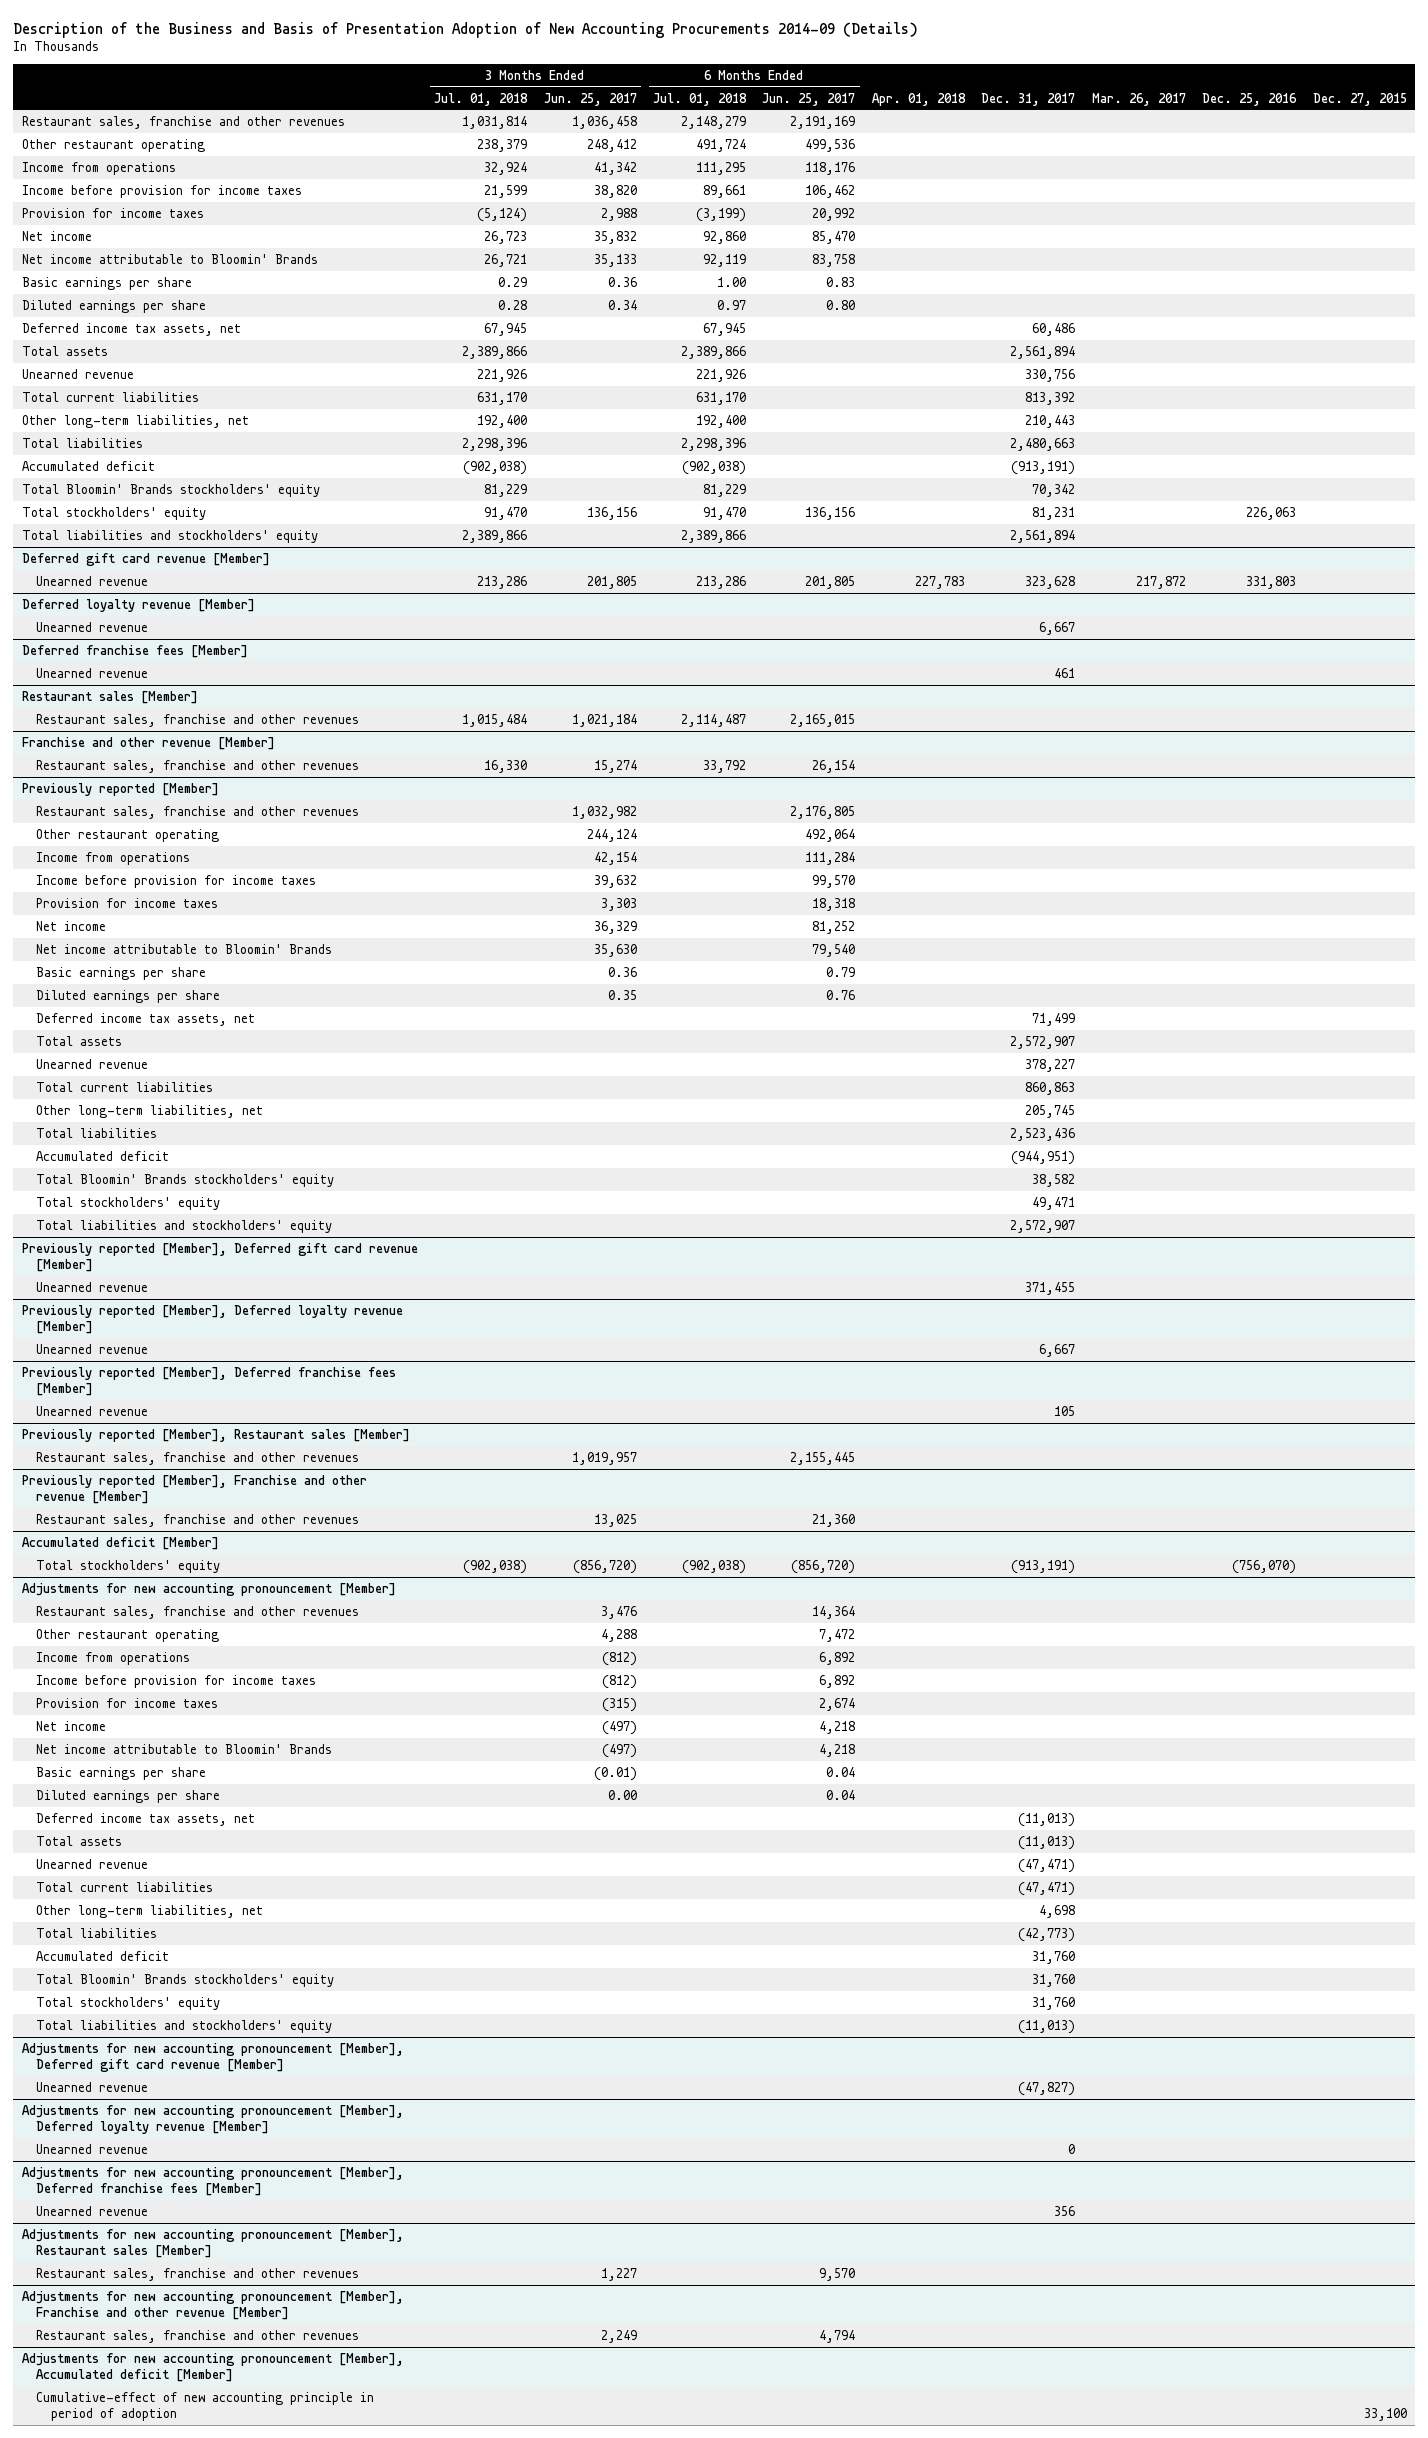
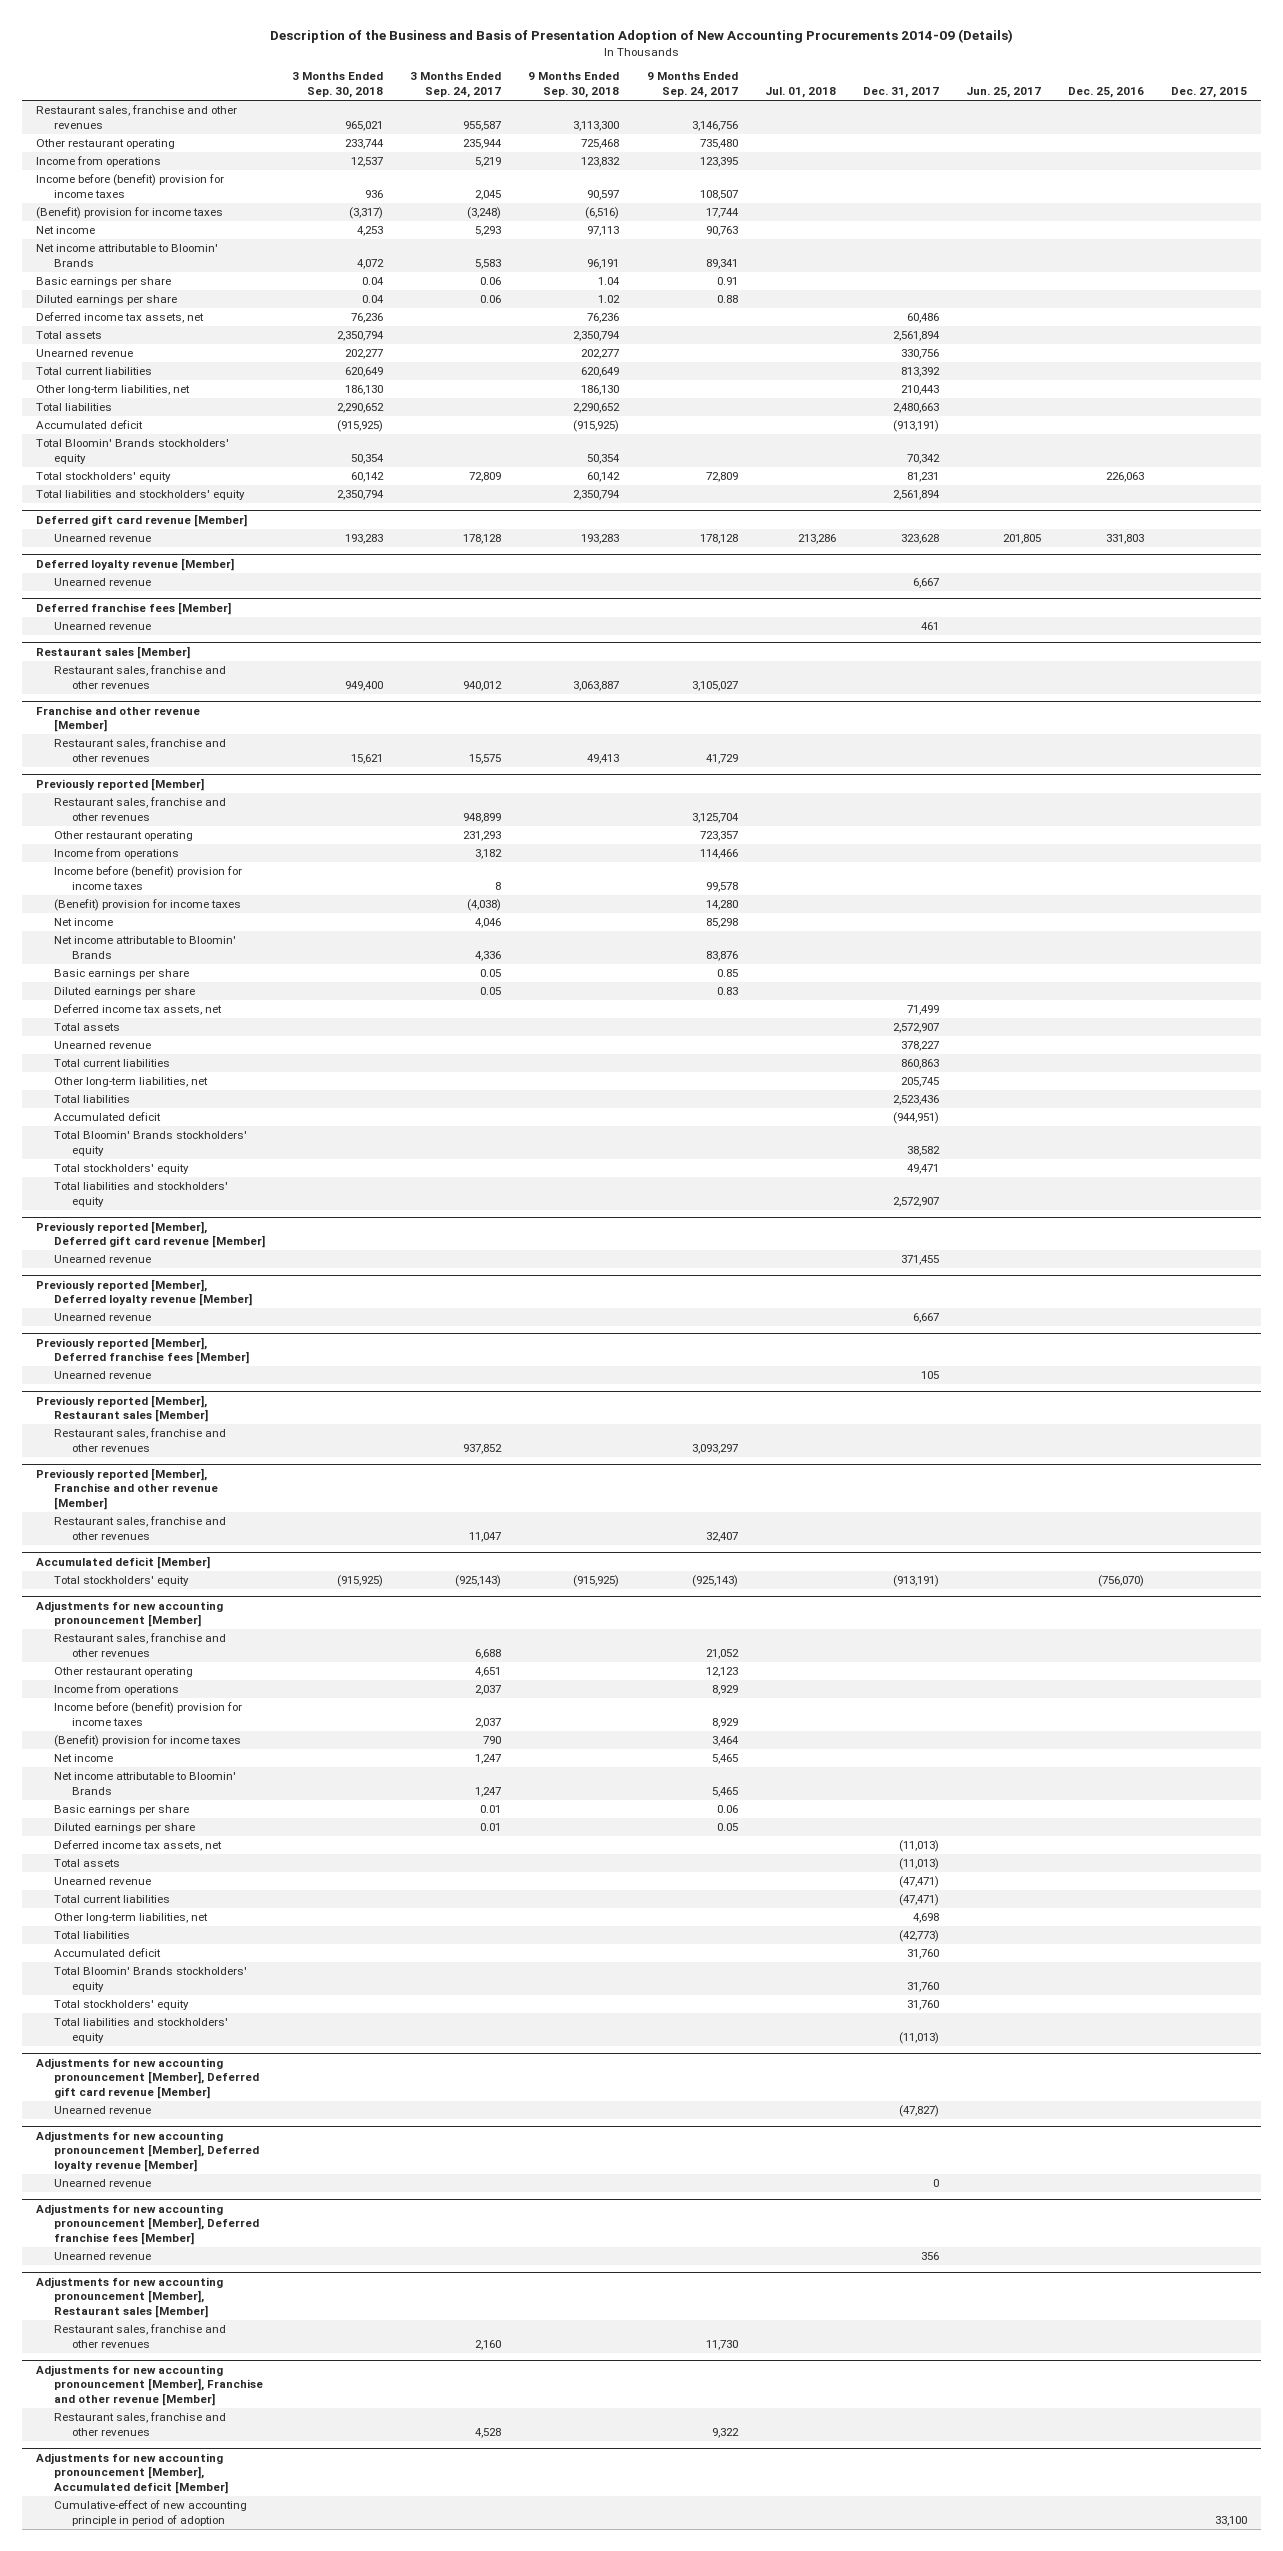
- | 3 Months Ended Jul. 01, 2018 | 3 Months Ended Jun. 25, 2017 | 6 Months Ended Jul. 01, 2018 | 6 Months Ended Jun. 25, 2017 | Apr. 01, 2018 | Dec. 31, 2017 | Mar. 26, 2017 | Dec. 25, 2016 | Dec. 27, 2015
+ | 3 Months Ended Sep. 30, 2018 | 3 Months Ended Sep. 24, 2017 | 9 Months Ended Sep. 30, 2018 | 9 Months Ended Sep. 24, 2017 | Jul. 01, 2018 | Dec. 31, 2017 | Jun. 25, 2017 | Dec. 25, 2016 | Dec. 27, 2015
- Income before provision for income taxes | 21,599 | 38,820 | 89,661 | 106,462 | | | | |
- Provision for income taxes | (5,124) | 2,988 | (3,199) | 20,992 | | | | |
+ Income before (benefit) provision for income taxes | 936 | 2,045 | 90,597 | 108,507 | | | | |
+ (Benefit) provision for income taxes | (3,317) | (3,248) | (6,516) | 17,744 | | | | |
@ Previously reported [Member]
- Income before provision for income taxes | | 39,632 | | 99,570 | | | | |
- Provision for income taxes | | 3,303 | | 18,318 | | | | |
+ Income before (benefit) provision for income taxes | | 8 | | 99,578 | | | | |
+ (Benefit) provision for income taxes | | (4,038) | | 14,280 | | | | |
@ Adjustments for new accounting pronouncement [Member]
- Income before provision for income taxes | | (812) | | 6,892 | | | | |
- Provision for income taxes | | (315) | | 2,674 | | | | |
+ Income before (benefit) provision for income taxes | | 2,037 | | 8,929 | | | | |
+ (Benefit) provision for income taxes | | 790 | | 3,464 | | | | |

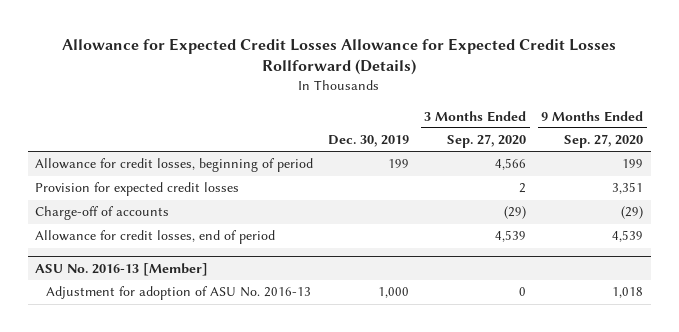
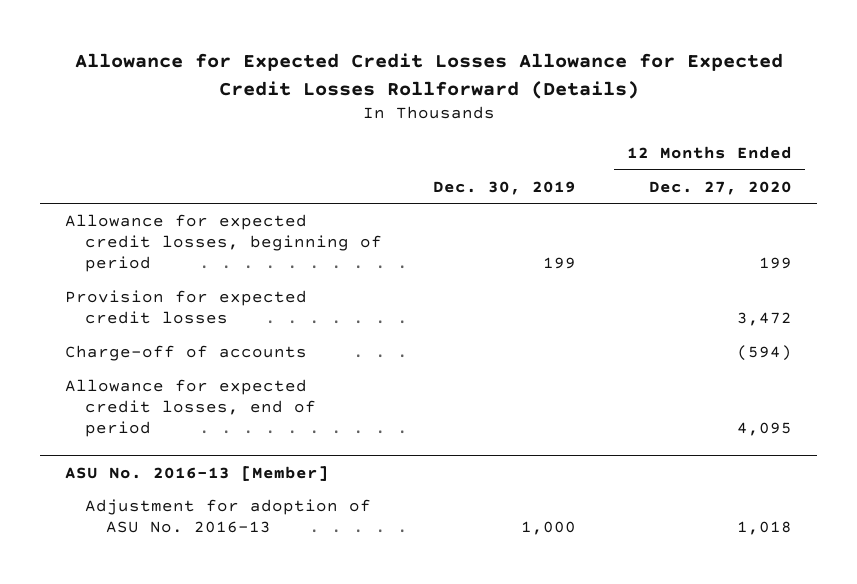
- | Dec. 30, 2019 | 3 Months Ended Sep. 27, 2020 | 9 Months Ended Sep. 27, 2020
+ | Dec. 30, 2019 | 12 Months Ended Dec. 27, 2020
- Allowance for credit losses, beginning of period | 199 | 4,566 | 199
+ Allowance for expected credit losses, beginning of period | 199 | 199
- Allowance for credit losses, end of period | | 4,539 | 4,539
+ Allowance for expected credit losses, end of period | | 4,095

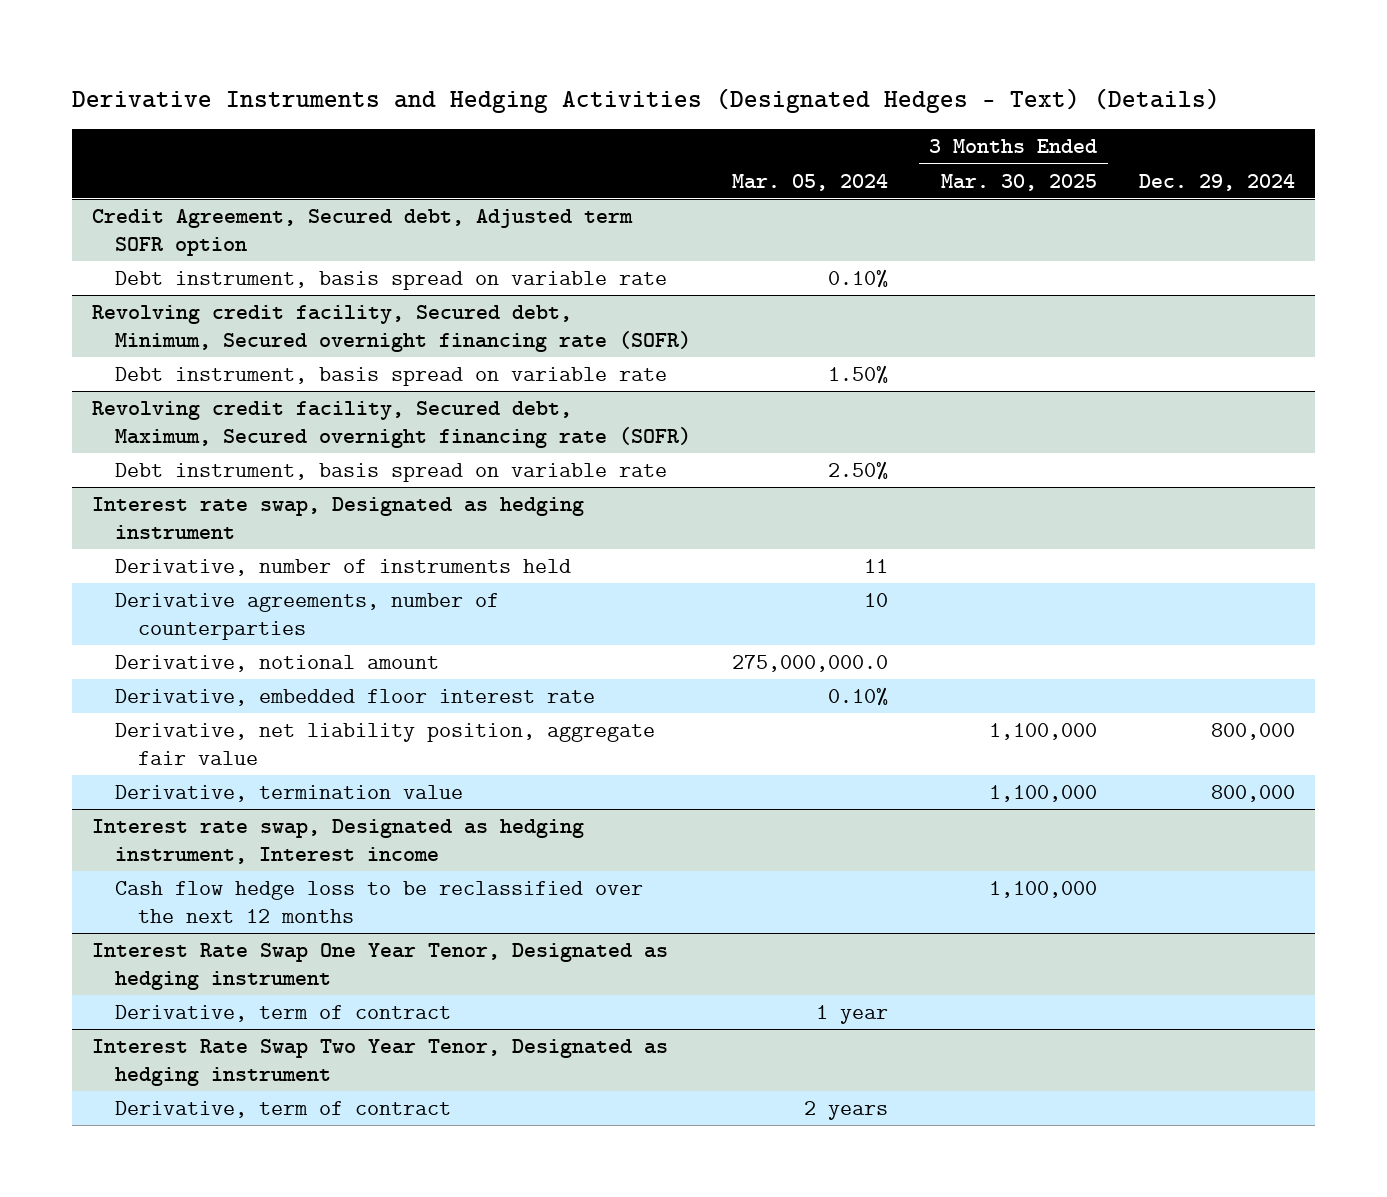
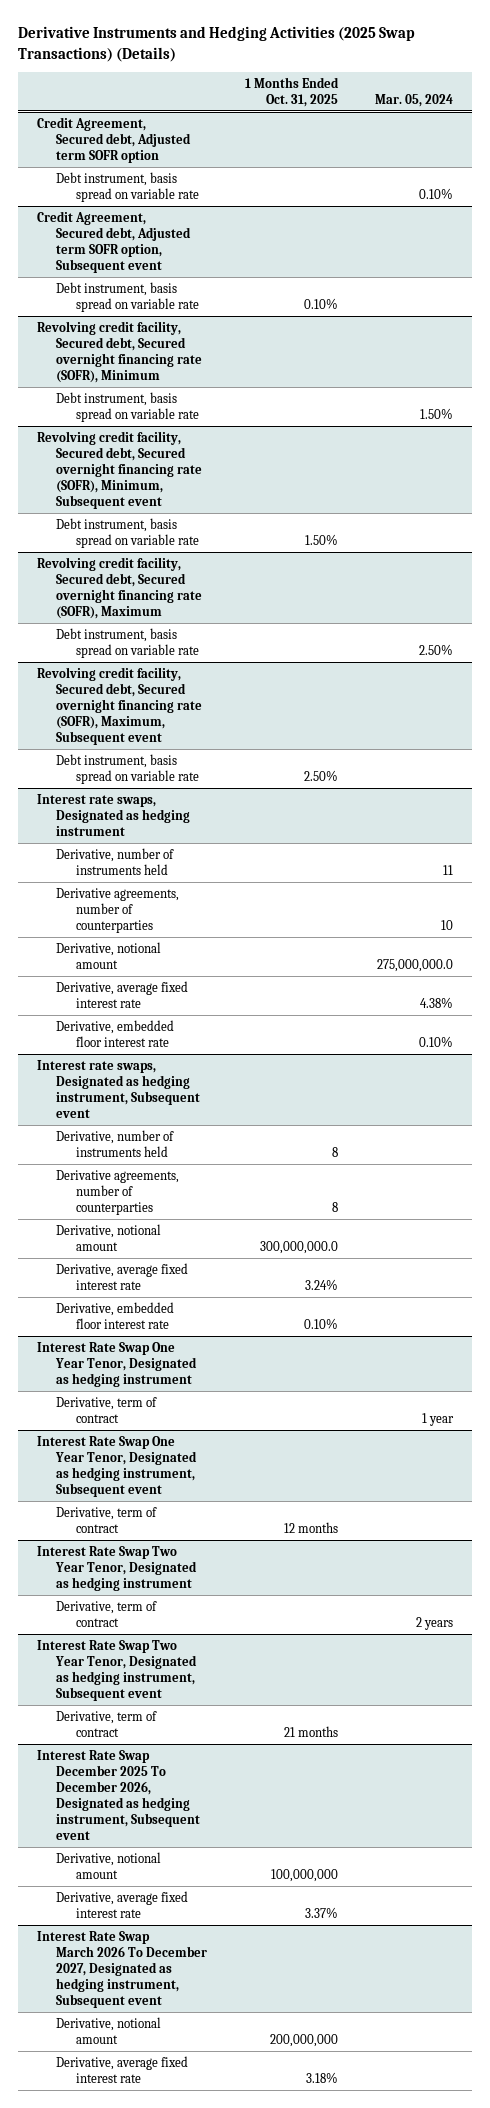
- Derivative Instruments and Hedging Activities (Designated Hedges - Text) (Details)
+ Derivative Instruments and Hedging Activities (2025 Swap Transactions) (Details)
- | Mar. 05, 2024 | 3 Months Ended Mar. 30, 2025 | Dec. 29, 2024
+ | 1 Months Ended Oct. 31, 2025 | Mar. 05, 2024
- Revolving credit facility, Secured debt, Minimum, Secured overnight financing rate (SOFR)
+ Credit Agreement, Secured debt, Adjusted term SOFR option, Subsequent event
+ Debt instrument, basis spread on variable rate | 0.10% |
+ Revolving credit facility, Secured debt, Secured overnight financing rate (SOFR), Minimum
- Revolving credit facility, Secured debt, Maximum, Secured overnight financing rate (SOFR)
+ Revolving credit facility, Secured debt, Secured overnight financing rate (SOFR), Minimum, Subsequent event
+ Debt instrument, basis spread on variable rate | 1.50% |
+ Revolving credit facility, Secured debt, Secured overnight financing rate (SOFR), Maximum
- Interest rate swap, Designated as hedging instrument
+ Revolving credit facility, Secured debt, Secured overnight financing rate (SOFR), Maximum, Subsequent event
+ Debt instrument, basis spread on variable rate | 2.50% |
+ Interest rate swaps, Designated as hedging instrument
+ Derivative, average fixed interest rate | | 4.38%
- Derivative, net liability position, aggregate fair value | | 1,100,000 | 800,000
- Derivative, termination value | | 1,100,000 | 800,000
- Interest rate swap, Designated as hedging instrument, Interest income
- Cash flow hedge loss to be reclassified over the next 12 months | | 1,100,000 |
+ Interest rate swaps, Designated as hedging instrument, Subsequent event
+ Derivative, number of instruments held | 8 |
+ Derivative agreements, number of counterparties | 8 |
+ Derivative, notional amount | 300,000,000.0 |
+ Derivative, average fixed interest rate | 3.24% |
+ Derivative, embedded floor interest rate | 0.10% |
+ Interest Rate Swap One Year Tenor, Designated as hedging instrument, Subsequent event
+ Derivative, term of contract | 12 months |
+ Interest Rate Swap Two Year Tenor, Designated as hedging instrument, Subsequent event
+ Derivative, term of contract | 21 months |
+ Interest Rate Swap December 2025 To December 2026, Designated as hedging instrument, Subsequent event
+ Derivative, notional amount | 100,000,000 |
+ Derivative, average fixed interest rate | 3.37% |
+ Interest Rate Swap March 2026 To December 2027, Designated as hedging instrument, Subsequent event
+ Derivative, notional amount | 200,000,000 |
+ Derivative, average fixed interest rate | 3.18% |

